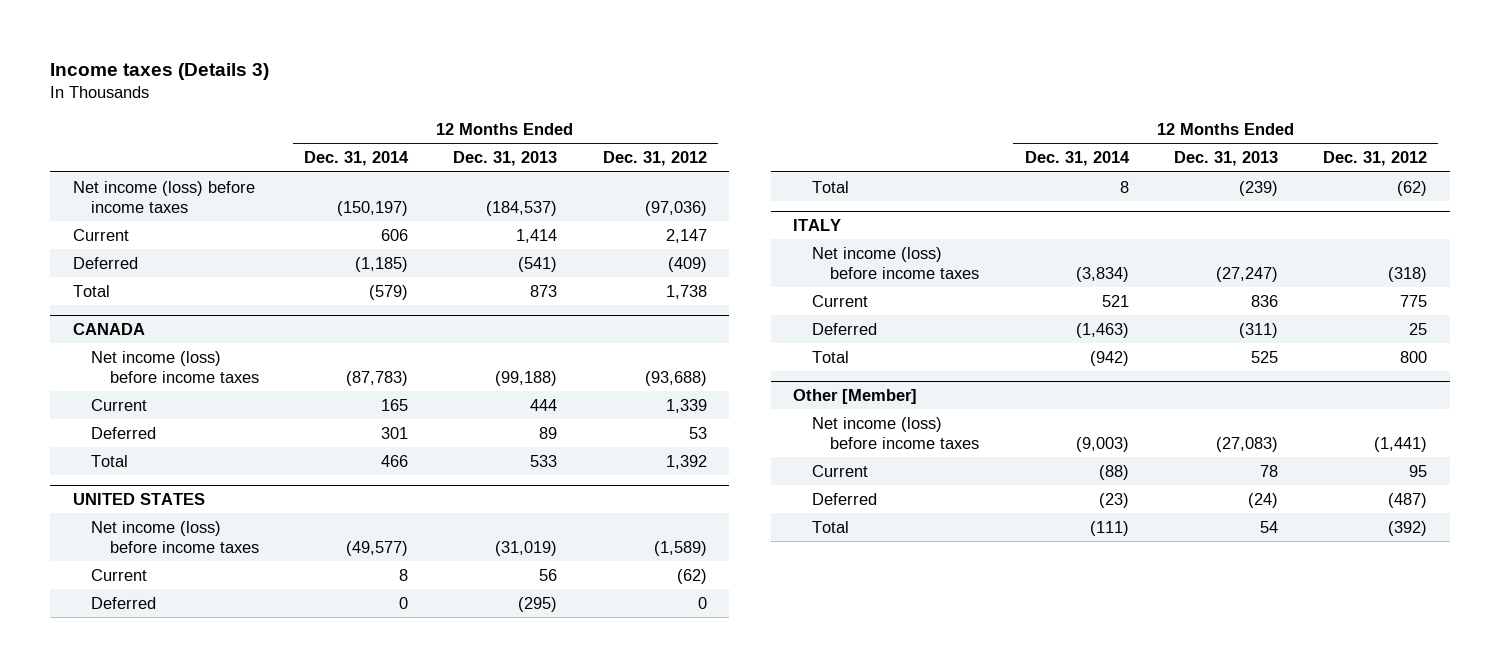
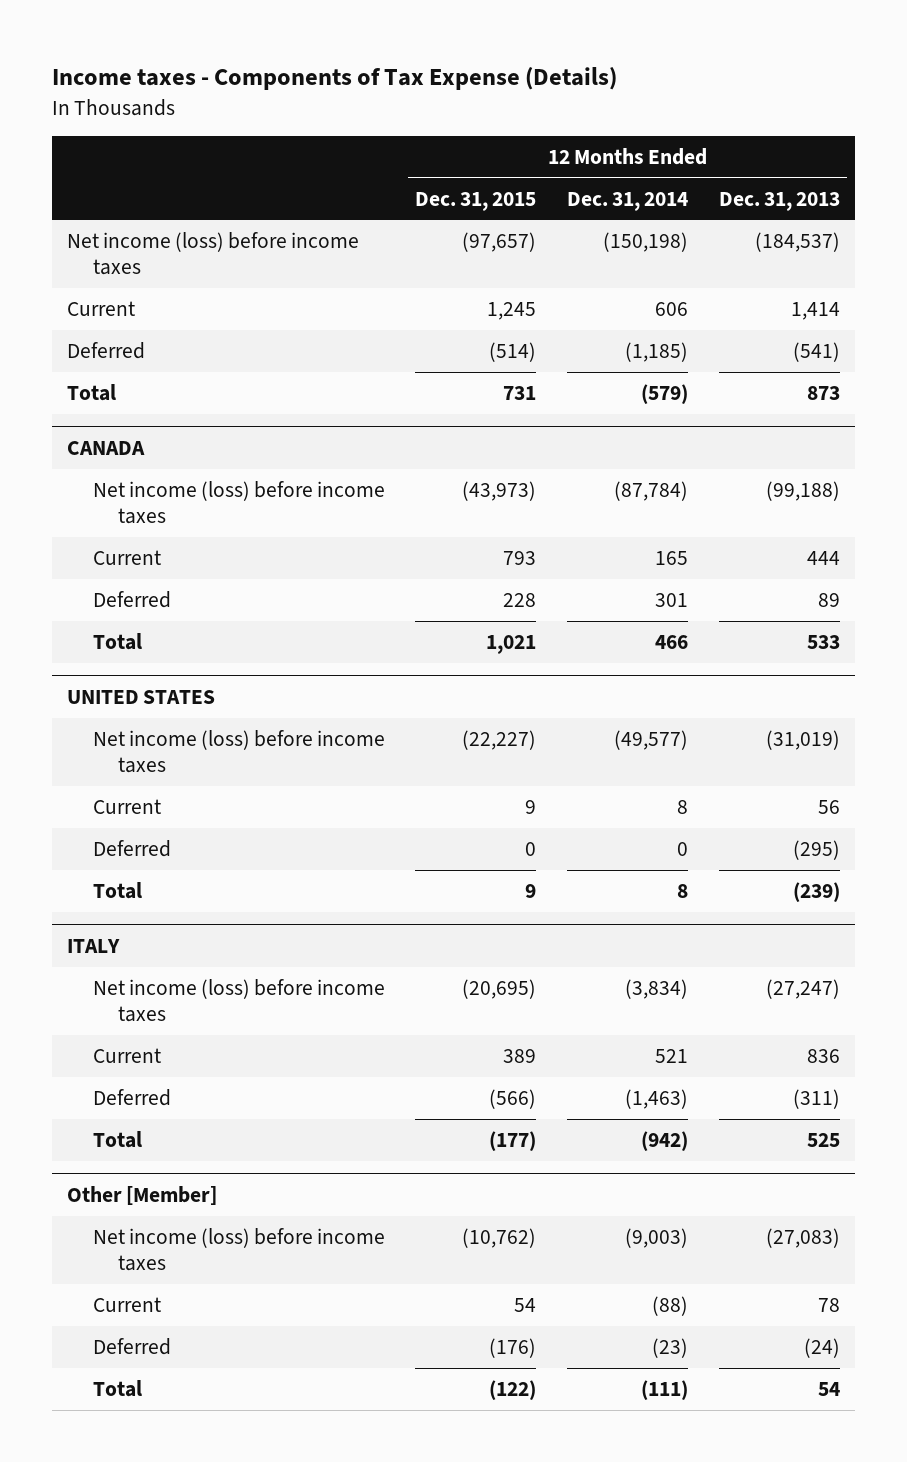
- Income taxes (Details 3)
+ Income taxes - Components of Tax Expense (Details)
- | 12 Months Ended Dec. 31, 2014 | 12 Months Ended Dec. 31, 2013 | 12 Months Ended Dec. 31, 2012
+ | 12 Months Ended Dec. 31, 2015 | 12 Months Ended Dec. 31, 2014 | 12 Months Ended Dec. 31, 2013
- Net income (loss) before income taxes | (150,197) | (184,537) | (97,036)
+ Net income (loss) before income taxes | (97,657) | (150,198) | (184,537)
@ CANADA
- Net income (loss) before income taxes | (87,783) | (99,188) | (93,688)
+ Net income (loss) before income taxes | (43,973) | (87,784) | (99,188)

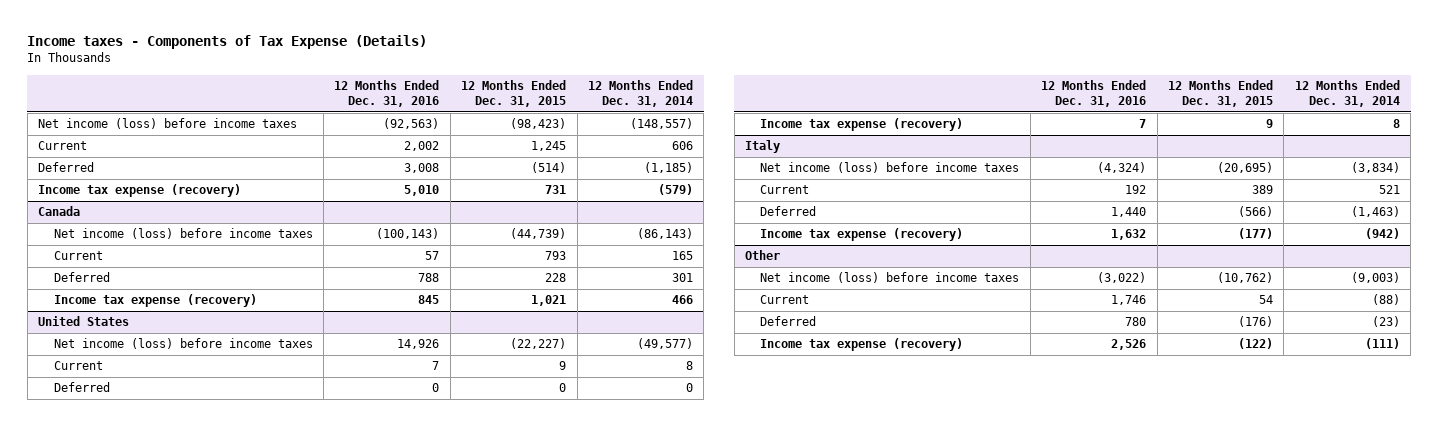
- | 12 Months Ended Dec. 31, 2015 | 12 Months Ended Dec. 31, 2014 | 12 Months Ended Dec. 31, 2013
+ | 12 Months Ended Dec. 31, 2016 | 12 Months Ended Dec. 31, 2015 | 12 Months Ended Dec. 31, 2014
- Net income (loss) before income taxes | (97,657) | (150,198) | (184,537)
+ Net income (loss) before income taxes | (92,563) | (98,423) | (148,557)
- Total | 731 | (579) | 873
- CANADA
- Net income (loss) before income taxes | (43,973) | (87,784) | (99,188)
+ Income tax expense (recovery) | 5,010 | 731 | (579)
+ Canada
+ Net income (loss) before income taxes | (100,143) | (44,739) | (86,143)
- Total | 1,021 | 466 | 533
- UNITED STATES
+ Income tax expense (recovery) | 845 | 1,021 | 466
+ United States
- Total | 9 | 8 | (239)
- ITALY
+ Income tax expense (recovery) | 7 | 9 | 8
+ Italy
- Total | (177) | (942) | 525
- Other [Member]
+ Income tax expense (recovery) | 1,632 | (177) | (942)
+ Other
- Total | (122) | (111) | 54
+ Income tax expense (recovery) | 2,526 | (122) | (111)

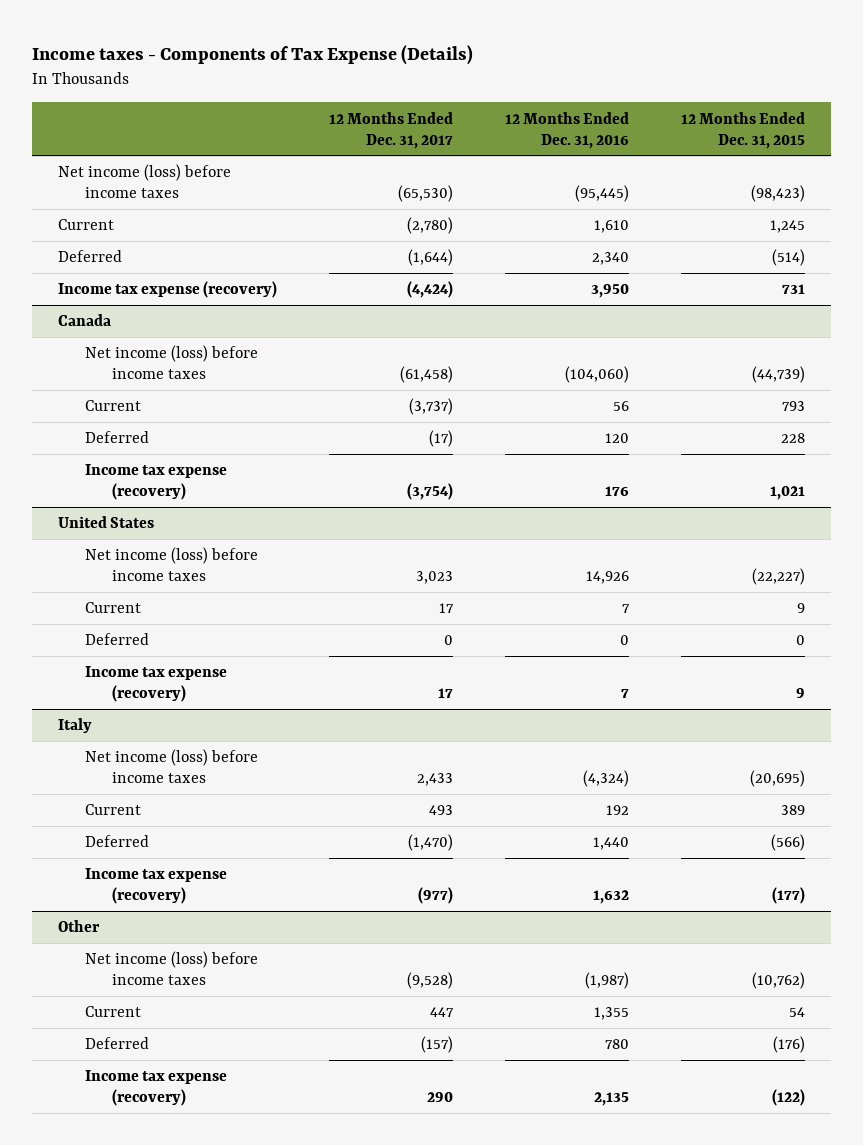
- | 12 Months Ended Dec. 31, 2016 | 12 Months Ended Dec. 31, 2015 | 12 Months Ended Dec. 31, 2014
+ | 12 Months Ended Dec. 31, 2017 | 12 Months Ended Dec. 31, 2016 | 12 Months Ended Dec. 31, 2015
- Net income (loss) before income taxes | (92,563) | (98,423) | (148,557)
- Current | 2,002 | 1,245 | 606
- Deferred | 3,008 | (514) | (1,185)
- Income tax expense (recovery) | 5,010 | 731 | (579)
+ Net income (loss) before income taxes | (65,530) | (95,445) | (98,423)
+ Current | (2,780) | 1,610 | 1,245
+ Deferred | (1,644) | 2,340 | (514)
+ Income tax expense (recovery) | (4,424) | 3,950 | 731
@ Canada
- Net income (loss) before income taxes | (100,143) | (44,739) | (86,143)
- Current | 57 | 793 | 165
- Deferred | 788 | 228 | 301
- Income tax expense (recovery) | 845 | 1,021 | 466
+ Net income (loss) before income taxes | (61,458) | (104,060) | (44,739)
+ Current | (3,737) | 56 | 793
+ Deferred | (17) | 120 | 228
+ Income tax expense (recovery) | (3,754) | 176 | 1,021
@ Other
- Net income (loss) before income taxes | (3,022) | (10,762) | (9,003)
- Current | 1,746 | 54 | (88)
+ Net income (loss) before income taxes | (9,528) | (1,987) | (10,762)
+ Current | 447 | 1,355 | 54
- Income tax expense (recovery) | 2,526 | (122) | (111)
+ Income tax expense (recovery) | 290 | 2,135 | (122)

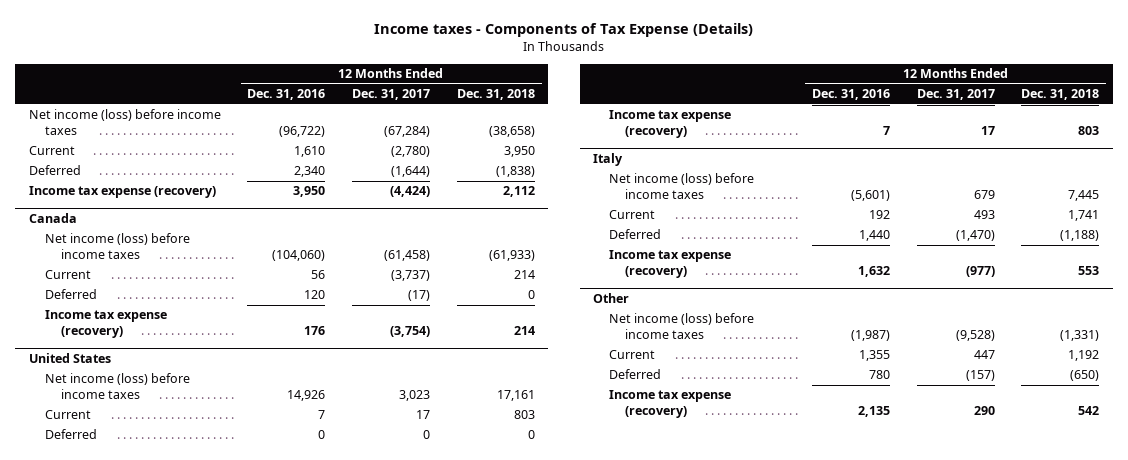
- | 12 Months Ended Dec. 31, 2017 | 12 Months Ended Dec. 31, 2016 | 12 Months Ended Dec. 31, 2015
+ | 12 Months Ended Dec. 31, 2016 | 12 Months Ended Dec. 31, 2017 | 12 Months Ended Dec. 31, 2018
- Net income (loss) before income taxes | (65,530) | (95,445) | (98,423)
+ Net income (loss) before income taxes | (96,722) | (67,284) | (38,658)
@ Italy
- Net income (loss) before income taxes | 2,433 | (4,324) | (20,695)
+ Net income (loss) before income taxes | (5,601) | 679 | 7,445

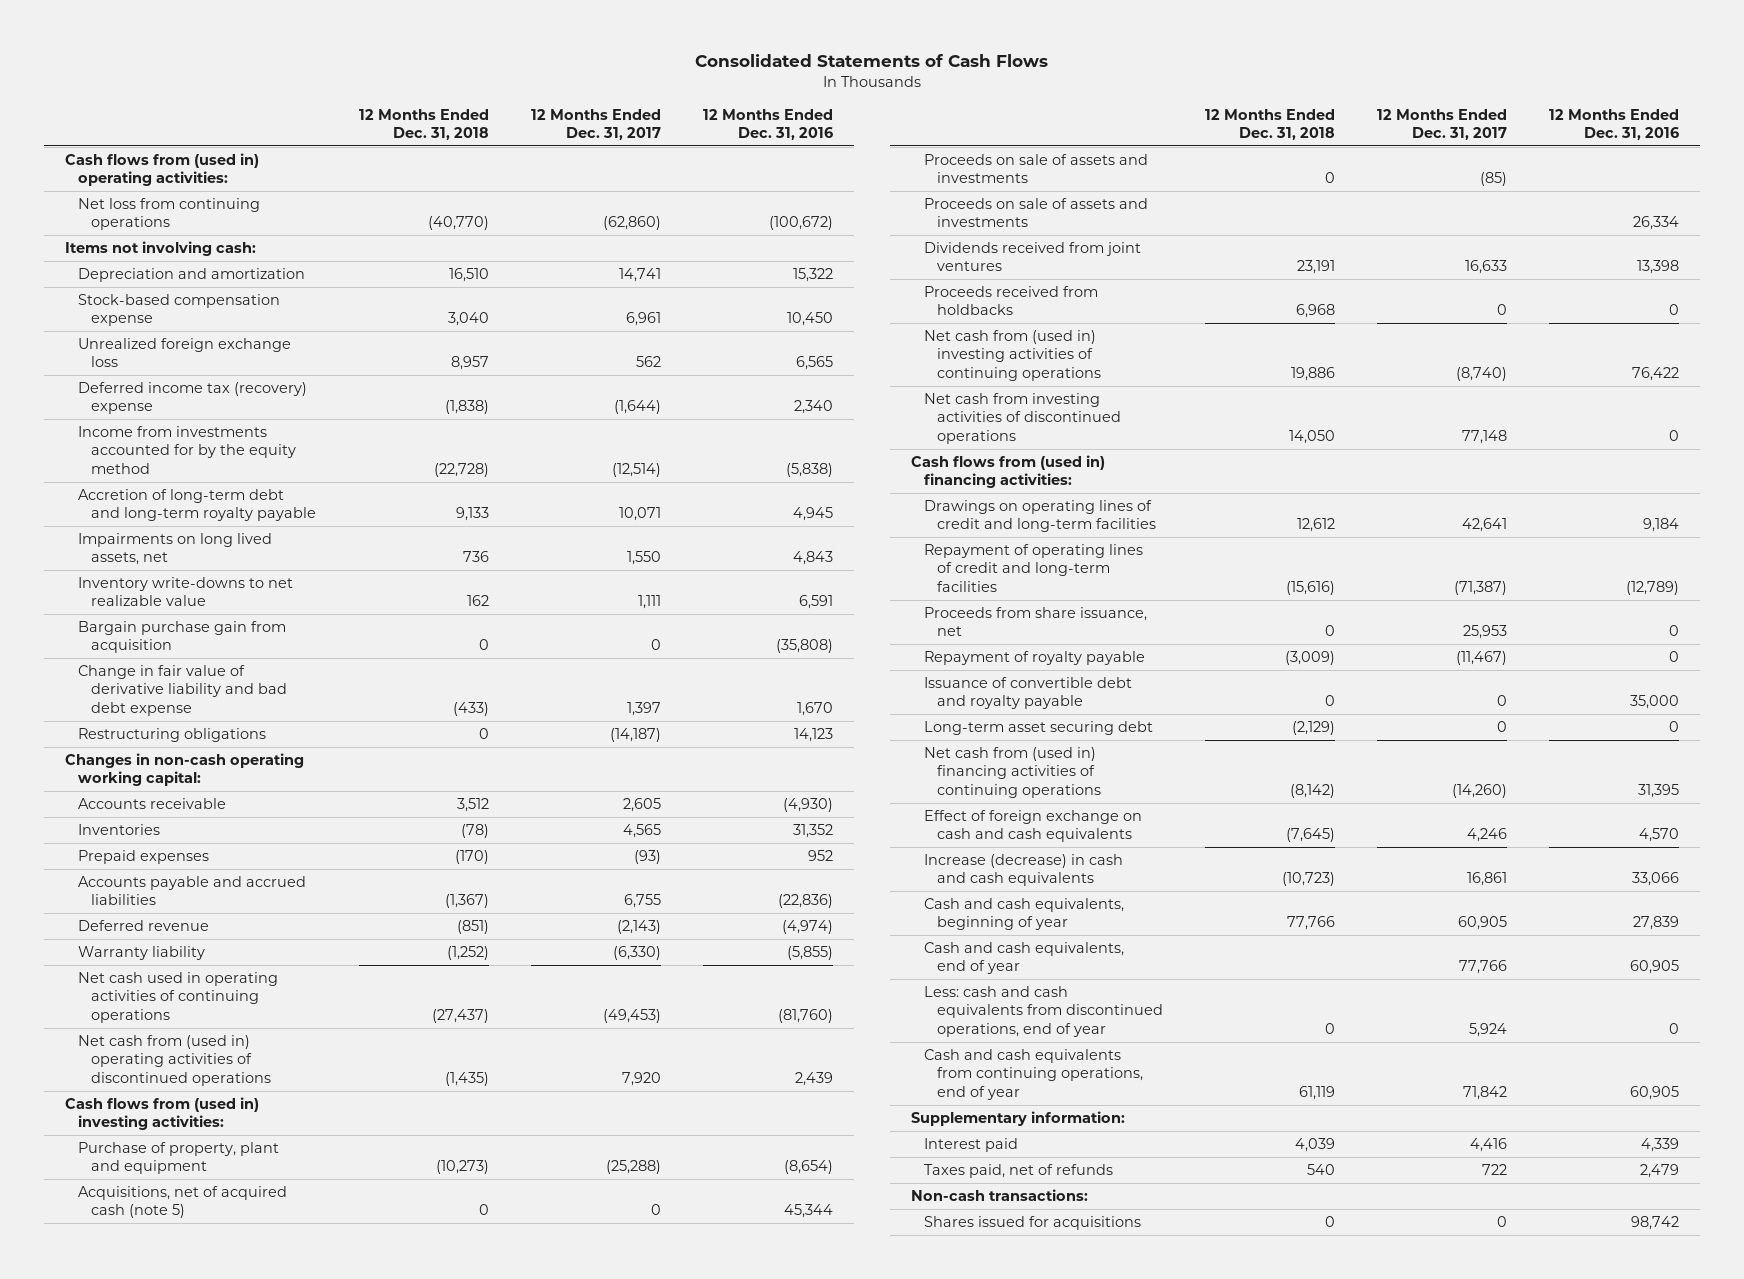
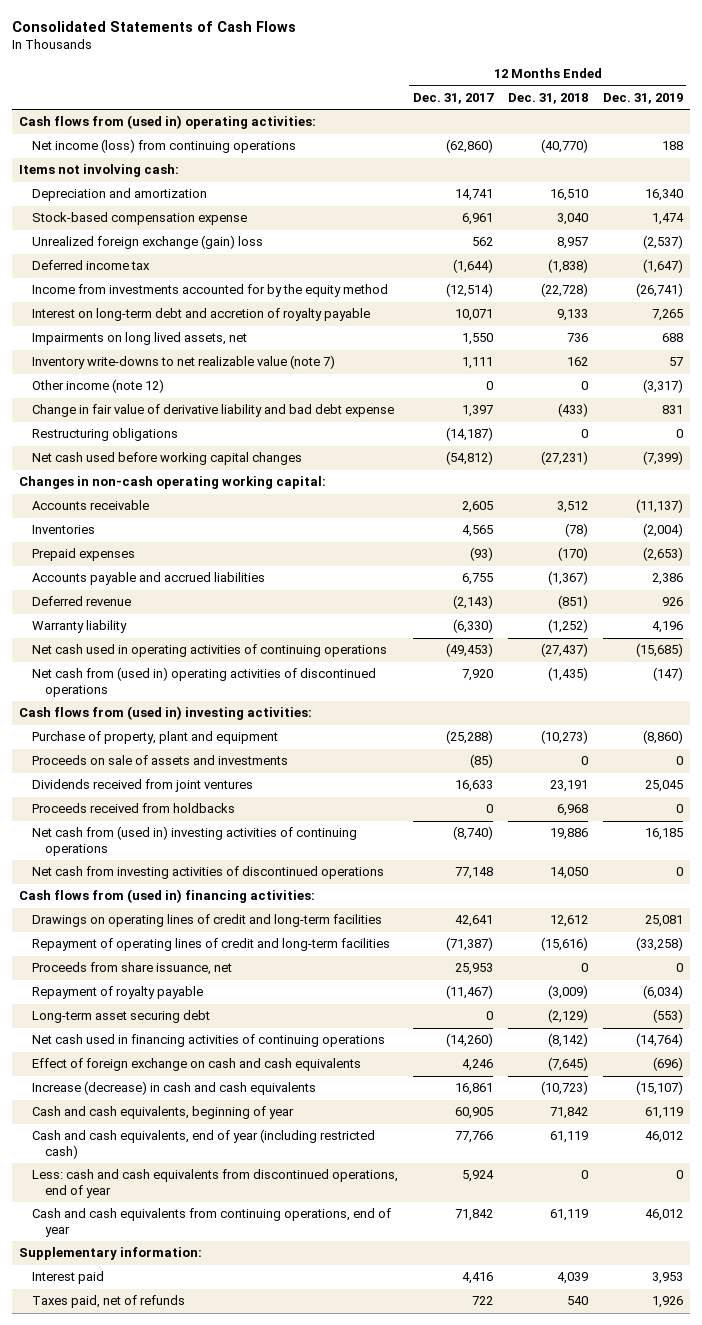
- | 12 Months Ended Dec. 31, 2018 | 12 Months Ended Dec. 31, 2017 | 12 Months Ended Dec. 31, 2016
+ | 12 Months Ended Dec. 31, 2017 | 12 Months Ended Dec. 31, 2018 | 12 Months Ended Dec. 31, 2019
- Net loss from continuing operations | (40,770) | (62,860) | (100,672)
+ Net income (loss) from continuing operations | (62,860) | (40,770) | 188
- Unrealized foreign exchange loss | 8,957 | 562 | 6,565
- Deferred income tax (recovery) expense | (1,838) | (1,644) | 2,340
+ Unrealized foreign exchange (gain) loss | 562 | 8,957 | (2,537)
+ Deferred income tax | (1,644) | (1,838) | (1,647)
- Accretion of long-term debt and long-term royalty payable | 9,133 | 10,071 | 4,945
+ Interest on long-term debt and accretion of royalty payable | 10,071 | 9,133 | 7,265
- Inventory write-downs to net realizable value | 162 | 1,111 | 6,591
- Bargain purchase gain from acquisition | 0 | 0 | (35,808)
+ Inventory write-downs to net realizable value (note 7) | 1,111 | 162 | 57
+ Other income (note 12) | 0 | 0 | (3,317)
+ Net cash used before working capital changes | (54,812) | (27,231) | (7,399)
- Acquisitions, net of acquired cash (note 5) | 0 | 0 | 45,344
- Proceeds on sale of assets and investments | | | 26,334
- Issuance of convertible debt and royalty payable | 0 | 0 | 35,000
- Net cash from (used in) financing activities of continuing operations | (8,142) | (14,260) | 31,395
+ Net cash used in financing activities of continuing operations | (14,260) | (8,142) | (14,764)
- Cash and cash equivalents, beginning of year | 77,766 | 60,905 | 27,839
- Cash and cash equivalents, end of year | | 77,766 | 60,905
+ Cash and cash equivalents, beginning of year | 60,905 | 71,842 | 61,119
+ Cash and cash equivalents, end of year (including restricted cash) | 77,766 | 61,119 | 46,012
- Non-cash transactions:
- Shares issued for acquisitions | 0 | 0 | 98,742

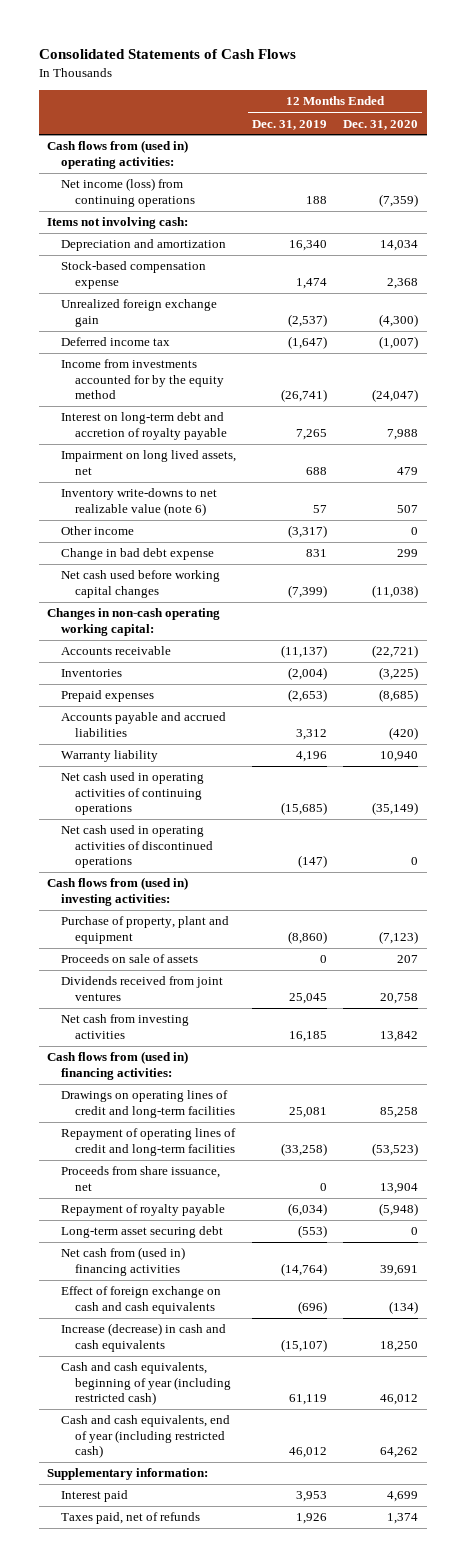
- | 12 Months Ended Dec. 31, 2017 | 12 Months Ended Dec. 31, 2018 | 12 Months Ended Dec. 31, 2019
+ | 12 Months Ended Dec. 31, 2019 | 12 Months Ended Dec. 31, 2020
- Unrealized foreign exchange (gain) loss | 562 | 8,957 | (2,537)
+ Unrealized foreign exchange gain | (2,537) | (4,300)
- Impairments on long lived assets, net | 1,550 | 736 | 688
- Inventory write-downs to net realizable value (note 7) | 1,111 | 162 | 57
- Other income (note 12) | 0 | 0 | (3,317)
- Change in fair value of derivative liability and bad debt expense | 1,397 | (433) | 831
- Restructuring obligations | (14,187) | 0 | 0
+ Impairment on long lived assets, net | 688 | 479
+ Inventory write-downs to net realizable value (note 6) | 57 | 507
+ Other income | (3,317) | 0
+ Change in bad debt expense | 831 | 299
- Accounts payable and accrued liabilities | 6,755 | (1,367) | 2,386
- Deferred revenue | (2,143) | (851) | 926
+ Accounts payable and accrued liabilities | 3,312 | (420)
- Net cash from (used in) operating activities of discontinued operations | 7,920 | (1,435) | (147)
+ Net cash used in operating activities of discontinued operations | (147) | 0
- Proceeds on sale of assets and investments | (85) | 0 | 0
+ Proceeds on sale of assets | 0 | 207
- Proceeds received from holdbacks | 0 | 6,968 | 0
- Net cash from (used in) investing activities of continuing operations | (8,740) | 19,886 | 16,185
- Net cash from investing activities of discontinued operations | 77,148 | 14,050 | 0
+ Net cash from investing activities | 16,185 | 13,842
- Net cash used in financing activities of continuing operations | (14,260) | (8,142) | (14,764)
+ Net cash from (used in) financing activities | (14,764) | 39,691
- Cash and cash equivalents, beginning of year | 60,905 | 71,842 | 61,119
+ Cash and cash equivalents, beginning of year (including restricted cash) | 61,119 | 46,012
- Less: cash and cash equivalents from discontinued operations, end of year | 5,924 | 0 | 0
- Cash and cash equivalents from continuing operations, end of year | 71,842 | 61,119 | 46,012

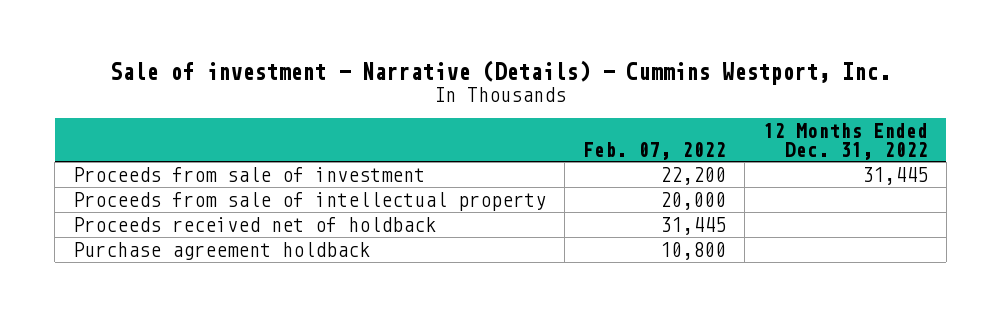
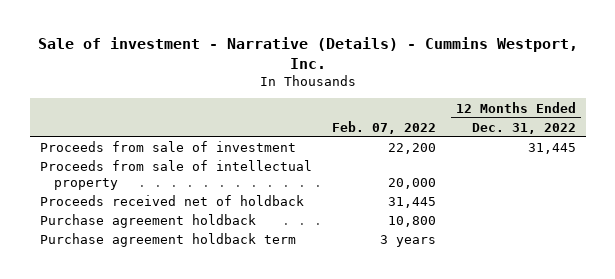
+ Purchase agreement holdback term | 3 years |

